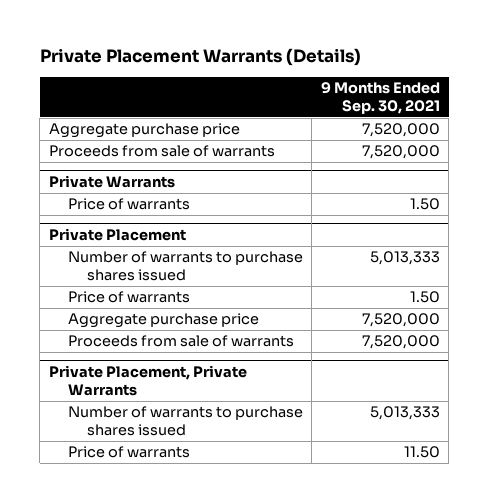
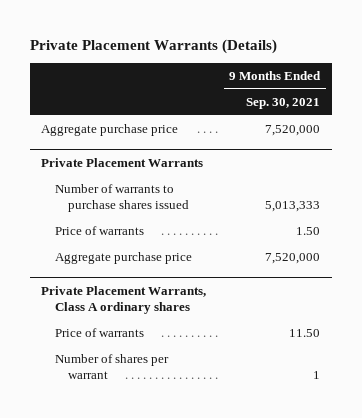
- Proceeds from sale of warrants | 7,520,000
- Private Warrants
- Price of warrants | 1.50
- Private Placement
+ Private Placement Warrants
- Proceeds from sale of warrants | 7,520,000
- Private Placement, Private Warrants
- Number of warrants to purchase shares issued | 5,013,333
+ Private Placement Warrants, Class A ordinary shares
+ Number of shares per warrant | 1

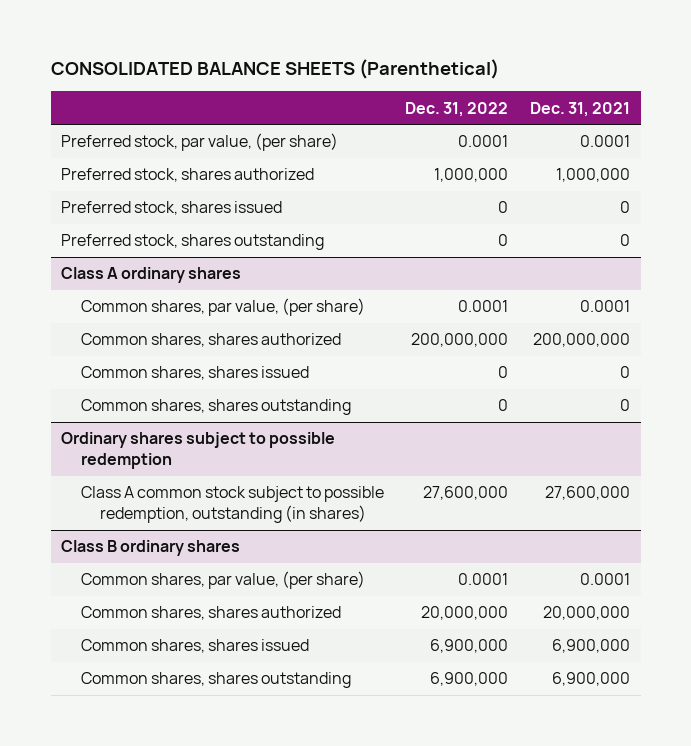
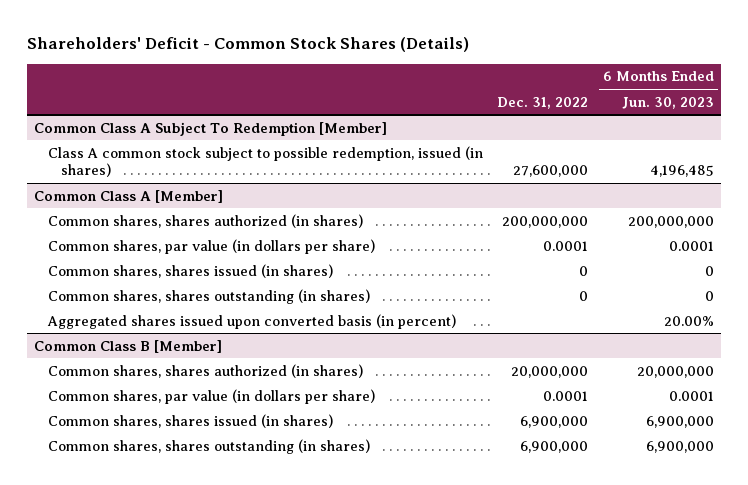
- CONSOLIDATED BALANCE SHEETS (Parenthetical)
+ Shareholders' Deficit - Common Stock Shares (Details)
- | Dec. 31, 2022 | Dec. 31, 2021
+ | Dec. 31, 2022 | 6 Months Ended Jun. 30, 2023
- Preferred stock, par value, (per share) | 0.0001 | 0.0001
- Preferred stock, shares authorized | 1,000,000 | 1,000,000
- Preferred stock, shares issued | 0 | 0
- Preferred stock, shares outstanding | 0 | 0
- Class A ordinary shares
- Common shares, par value, (per share) | 0.0001 | 0.0001
- Common shares, shares authorized | 200,000,000 | 200,000,000
- Common shares, shares issued | 0 | 0
- Common shares, shares outstanding | 0 | 0
- Ordinary shares subject to possible redemption
- Class A common stock subject to possible redemption, outstanding (in shares) | 27,600,000 | 27,600,000
- Class B ordinary shares
- Common shares, par value, (per share) | 0.0001 | 0.0001
- Common shares, shares authorized | 20,000,000 | 20,000,000
- Common shares, shares issued | 6,900,000 | 6,900,000
- Common shares, shares outstanding | 6,900,000 | 6,900,000
+ Common Class A Subject To Redemption [Member]
+ Class A common stock subject to possible redemption, issued (in shares) | 27,600,000 | 4,196,485
+ Common Class A [Member]
+ Common shares, shares authorized (in shares) | 200,000,000 | 200,000,000
+ Common shares, par value (in dollars per share) | 0.0001 | 0.0001
+ Common shares, shares issued (in shares) | 0 | 0
+ Common shares, shares outstanding (in shares) | 0 | 0
+ Aggregated shares issued upon converted basis (in percent) | | 20.00%
+ Common Class B [Member]
+ Common shares, shares authorized (in shares) | 20,000,000 | 20,000,000
+ Common shares, par value (in dollars per share) | 0.0001 | 0.0001
+ Common shares, shares issued (in shares) | 6,900,000 | 6,900,000
+ Common shares, shares outstanding (in shares) | 6,900,000 | 6,900,000

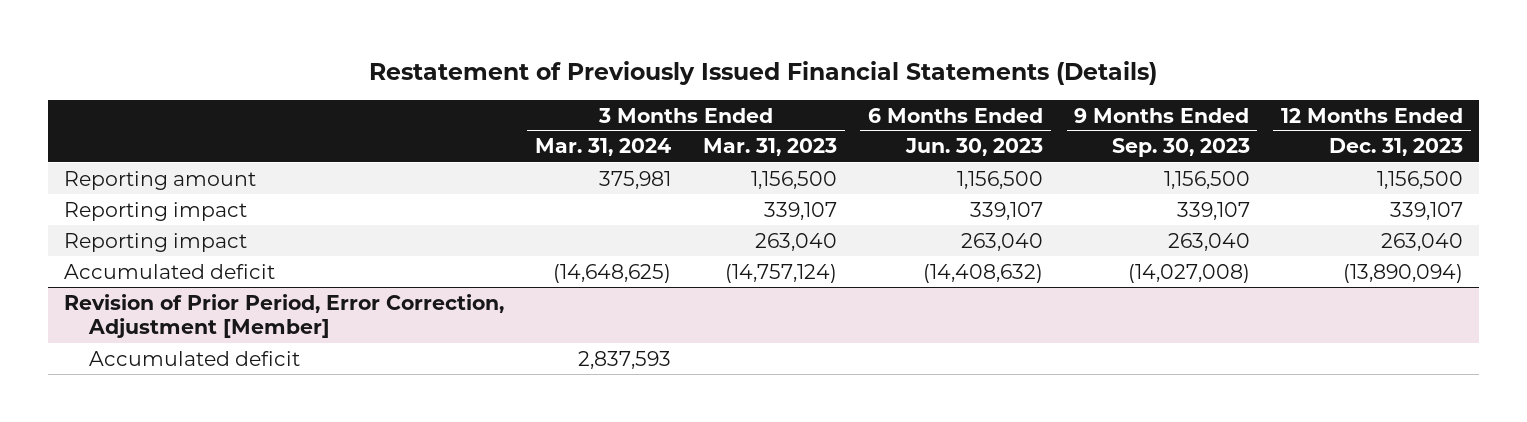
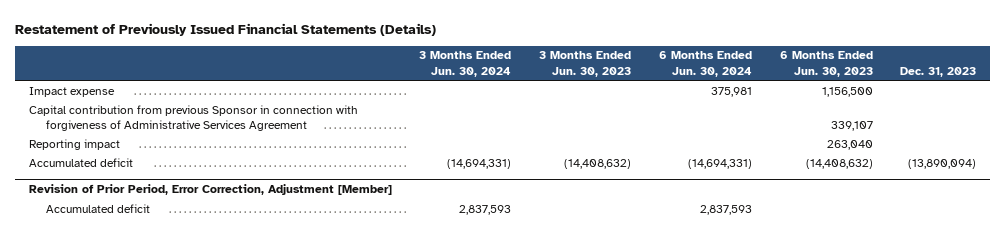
- | 3 Months Ended Mar. 31, 2024 | 3 Months Ended Mar. 31, 2023 | 6 Months Ended Jun. 30, 2023 | 9 Months Ended Sep. 30, 2023 | 12 Months Ended Dec. 31, 2023
+ | 3 Months Ended Jun. 30, 2024 | 3 Months Ended Jun. 30, 2023 | 6 Months Ended Jun. 30, 2024 | 6 Months Ended Jun. 30, 2023 | Dec. 31, 2023
- Reporting amount | 375,981 | 1,156,500 | 1,156,500 | 1,156,500 | 1,156,500
- Reporting impact | | 339,107 | 339,107 | 339,107 | 339,107
+ Impact expense | | | 375,981 | 1,156,500 |
+ Capital contribution from previous Sponsor in connection with forgiveness of Administrative Services Agreement | | | | 339,107 |

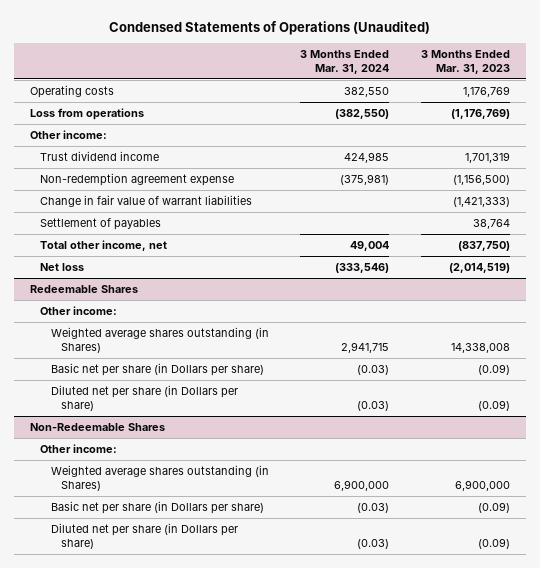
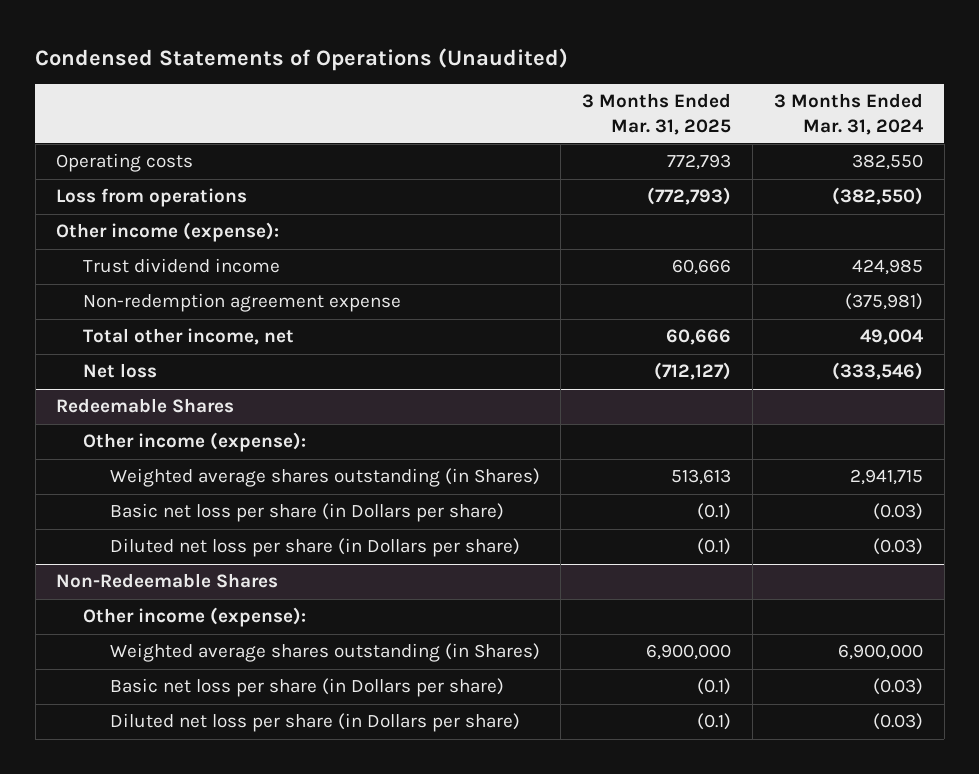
- | 3 Months Ended Mar. 31, 2024 | 3 Months Ended Mar. 31, 2023
+ | 3 Months Ended Mar. 31, 2025 | 3 Months Ended Mar. 31, 2024
- Other income:
+ Other income (expense):
- Change in fair value of warrant liabilities | | (1,421,333)
- Settlement of payables | | 38,764
@ Redeemable Shares
- Other income:
+ Other income (expense):
- Basic net per share (in Dollars per share) | (0.03) | (0.09)
- Diluted net per share (in Dollars per share) | (0.03) | (0.09)
+ Basic net loss per share (in Dollars per share) | (0.1) | (0.03)
+ Diluted net loss per share (in Dollars per share) | (0.1) | (0.03)
@ Non-Redeemable Shares
- Other income:
+ Other income (expense):
- Basic net per share (in Dollars per share) | (0.03) | (0.09)
- Diluted net per share (in Dollars per share) | (0.03) | (0.09)
+ Basic net loss per share (in Dollars per share) | (0.1) | (0.03)
+ Diluted net loss per share (in Dollars per share) | (0.1) | (0.03)

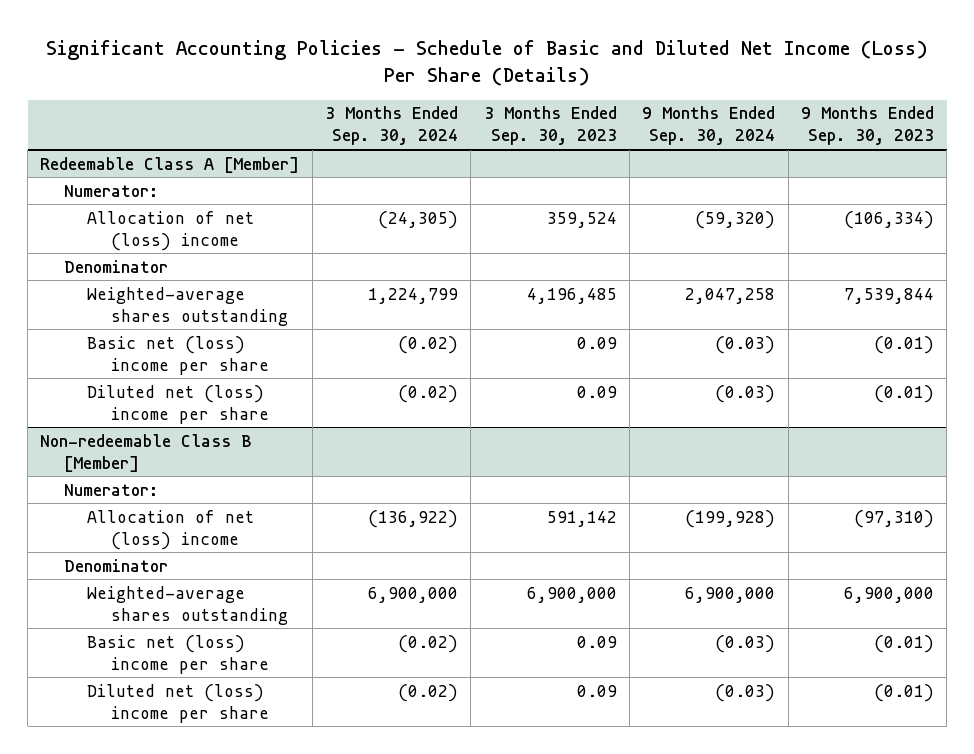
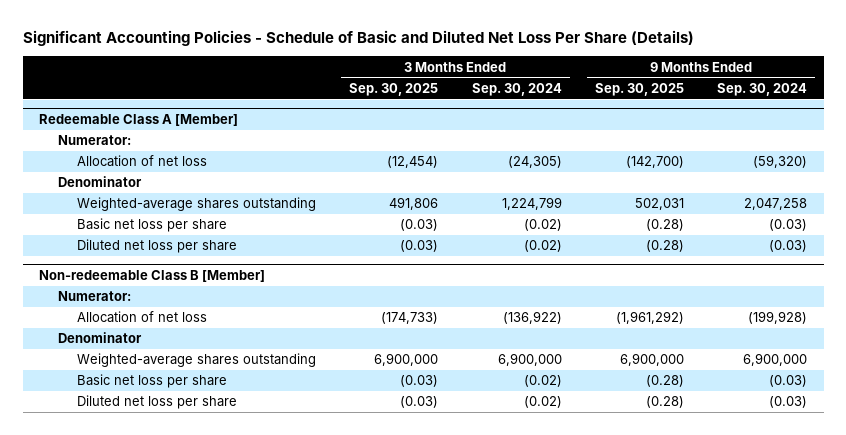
- Significant Accounting Policies - Schedule of Basic and Diluted Net Income (Loss) Per Share (Details)
+ Significant Accounting Policies - Schedule of Basic and Diluted Net Loss Per Share (Details)
- | 3 Months Ended Sep. 30, 2024 | 3 Months Ended Sep. 30, 2023 | 9 Months Ended Sep. 30, 2024 | 9 Months Ended Sep. 30, 2023
+ | 3 Months Ended Sep. 30, 2025 | 3 Months Ended Sep. 30, 2024 | 9 Months Ended Sep. 30, 2025 | 9 Months Ended Sep. 30, 2024
@ Redeemable Class A [Member]
- Allocation of net (loss) income | (24,305) | 359,524 | (59,320) | (106,334)
+ Allocation of net loss | (12,454) | (24,305) | (142,700) | (59,320)
- Basic net (loss) income per share | (0.02) | 0.09 | (0.03) | (0.01)
- Diluted net (loss) income per share | (0.02) | 0.09 | (0.03) | (0.01)
+ Basic net loss per share | (0.03) | (0.02) | (0.28) | (0.03)
+ Diluted net loss per share | (0.03) | (0.02) | (0.28) | (0.03)
@ Non-redeemable Class B [Member]
- Allocation of net (loss) income | (136,922) | 591,142 | (199,928) | (97,310)
+ Allocation of net loss | (174,733) | (136,922) | (1,961,292) | (199,928)
- Basic net (loss) income per share | (0.02) | 0.09 | (0.03) | (0.01)
- Diluted net (loss) income per share | (0.02) | 0.09 | (0.03) | (0.01)
+ Basic net loss per share | (0.03) | (0.02) | (0.28) | (0.03)
+ Diluted net loss per share | (0.03) | (0.02) | (0.28) | (0.03)

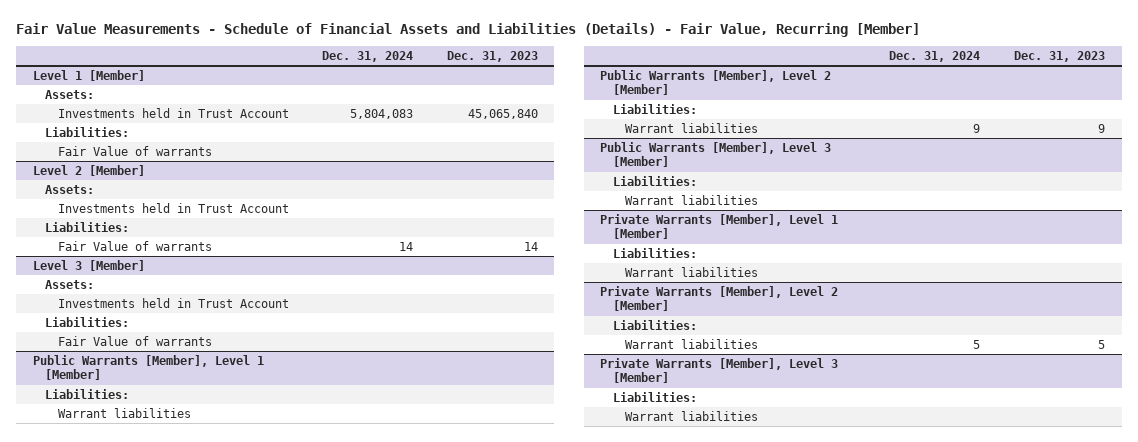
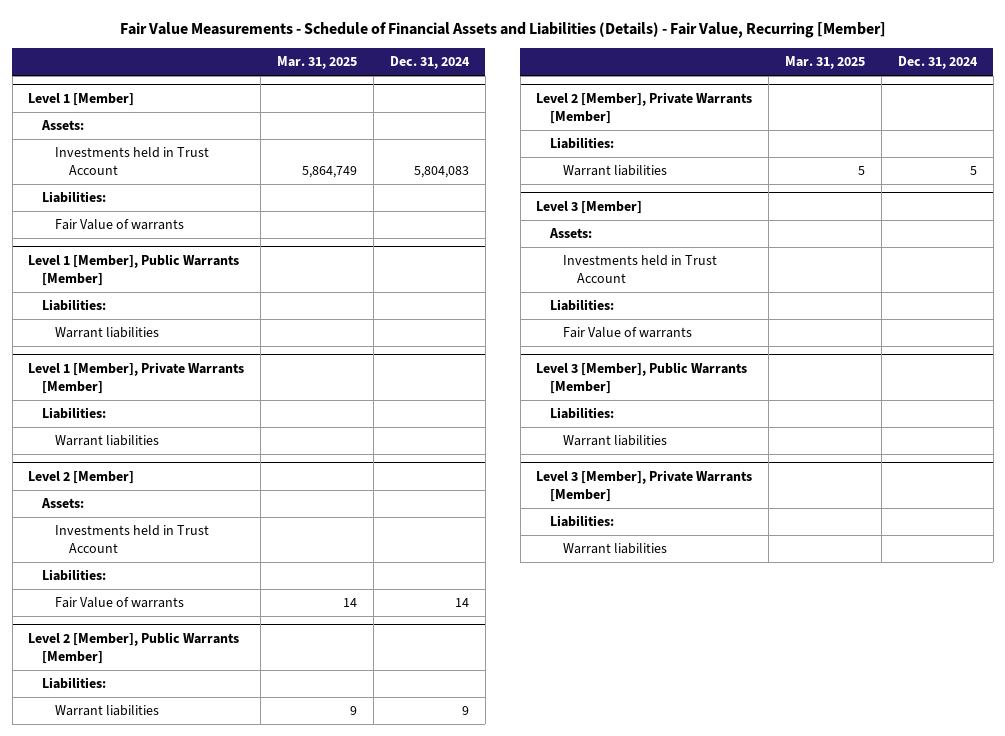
- | Dec. 31, 2024 | Dec. 31, 2023
+ | Mar. 31, 2025 | Dec. 31, 2024
+ Level 1 [Member], Public Warrants [Member]
+ Liabilities:
+ Warrant liabilities
+ Level 1 [Member], Private Warrants [Member]
+ Liabilities:
+ Warrant liabilities
+ Level 2 [Member], Public Warrants [Member]
+ Liabilities:
+ Warrant liabilities | 9 | 9
+ Level 2 [Member], Private Warrants [Member]
+ Liabilities:
+ Warrant liabilities | 5 | 5
- Public Warrants [Member], Level 1 [Member]
- Liabilities:
- Warrant liabilities
- Public Warrants [Member], Level 2 [Member]
- Liabilities:
- Warrant liabilities | 9 | 9
- Public Warrants [Member], Level 3 [Member]
- Liabilities:
- Warrant liabilities
- Private Warrants [Member], Level 1 [Member]
+ Level 3 [Member], Public Warrants [Member]
- Private Warrants [Member], Level 2 [Member]
- Liabilities:
- Warrant liabilities | 5 | 5
- Private Warrants [Member], Level 3 [Member]
+ Level 3 [Member], Private Warrants [Member]

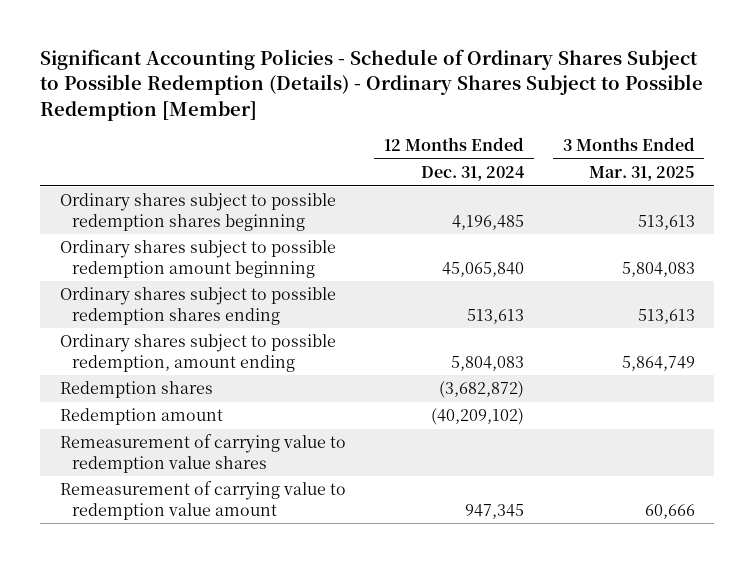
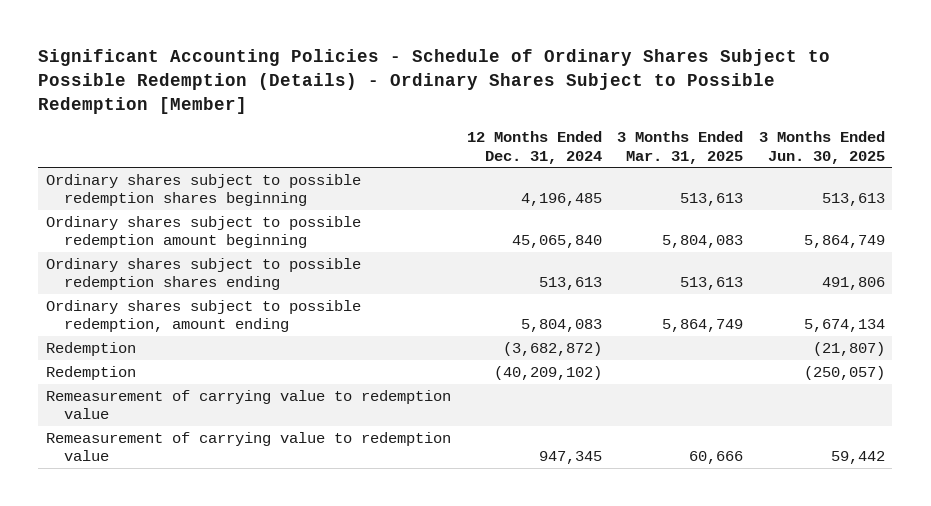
- | 12 Months Ended Dec. 31, 2024 | 3 Months Ended Mar. 31, 2025
+ | 12 Months Ended Dec. 31, 2024 | 3 Months Ended Mar. 31, 2025 | 3 Months Ended Jun. 30, 2025
- Redemption shares | (3,682,872) |
- Redemption amount | (40,209,102) |
- Remeasurement of carrying value to redemption value shares
- Remeasurement of carrying value to redemption value amount | 947,345 | 60,666
+ Redemption | (3,682,872) | | (21,807)
+ Redemption | (40,209,102) | | (250,057)
+ Remeasurement of carrying value to redemption value
+ Remeasurement of carrying value to redemption value | 947,345 | 60,666 | 59,442

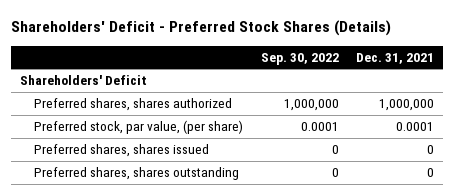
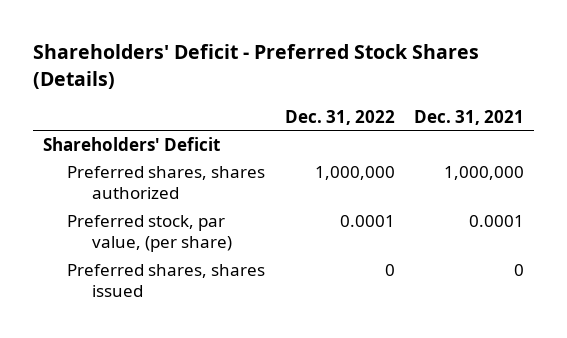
- | Sep. 30, 2022 | Dec. 31, 2021
+ | Dec. 31, 2022 | Dec. 31, 2021
- Preferred shares, shares outstanding | 0 | 0

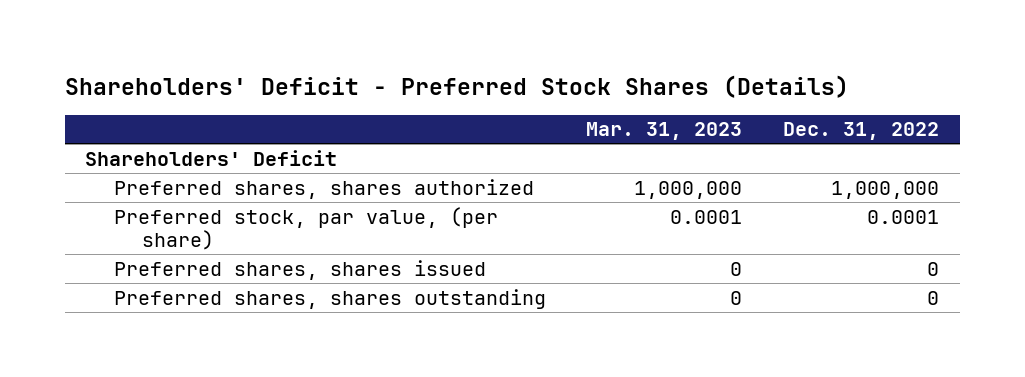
- | Dec. 31, 2022 | Dec. 31, 2021
+ | Mar. 31, 2023 | Dec. 31, 2022
+ Preferred shares, shares outstanding | 0 | 0

